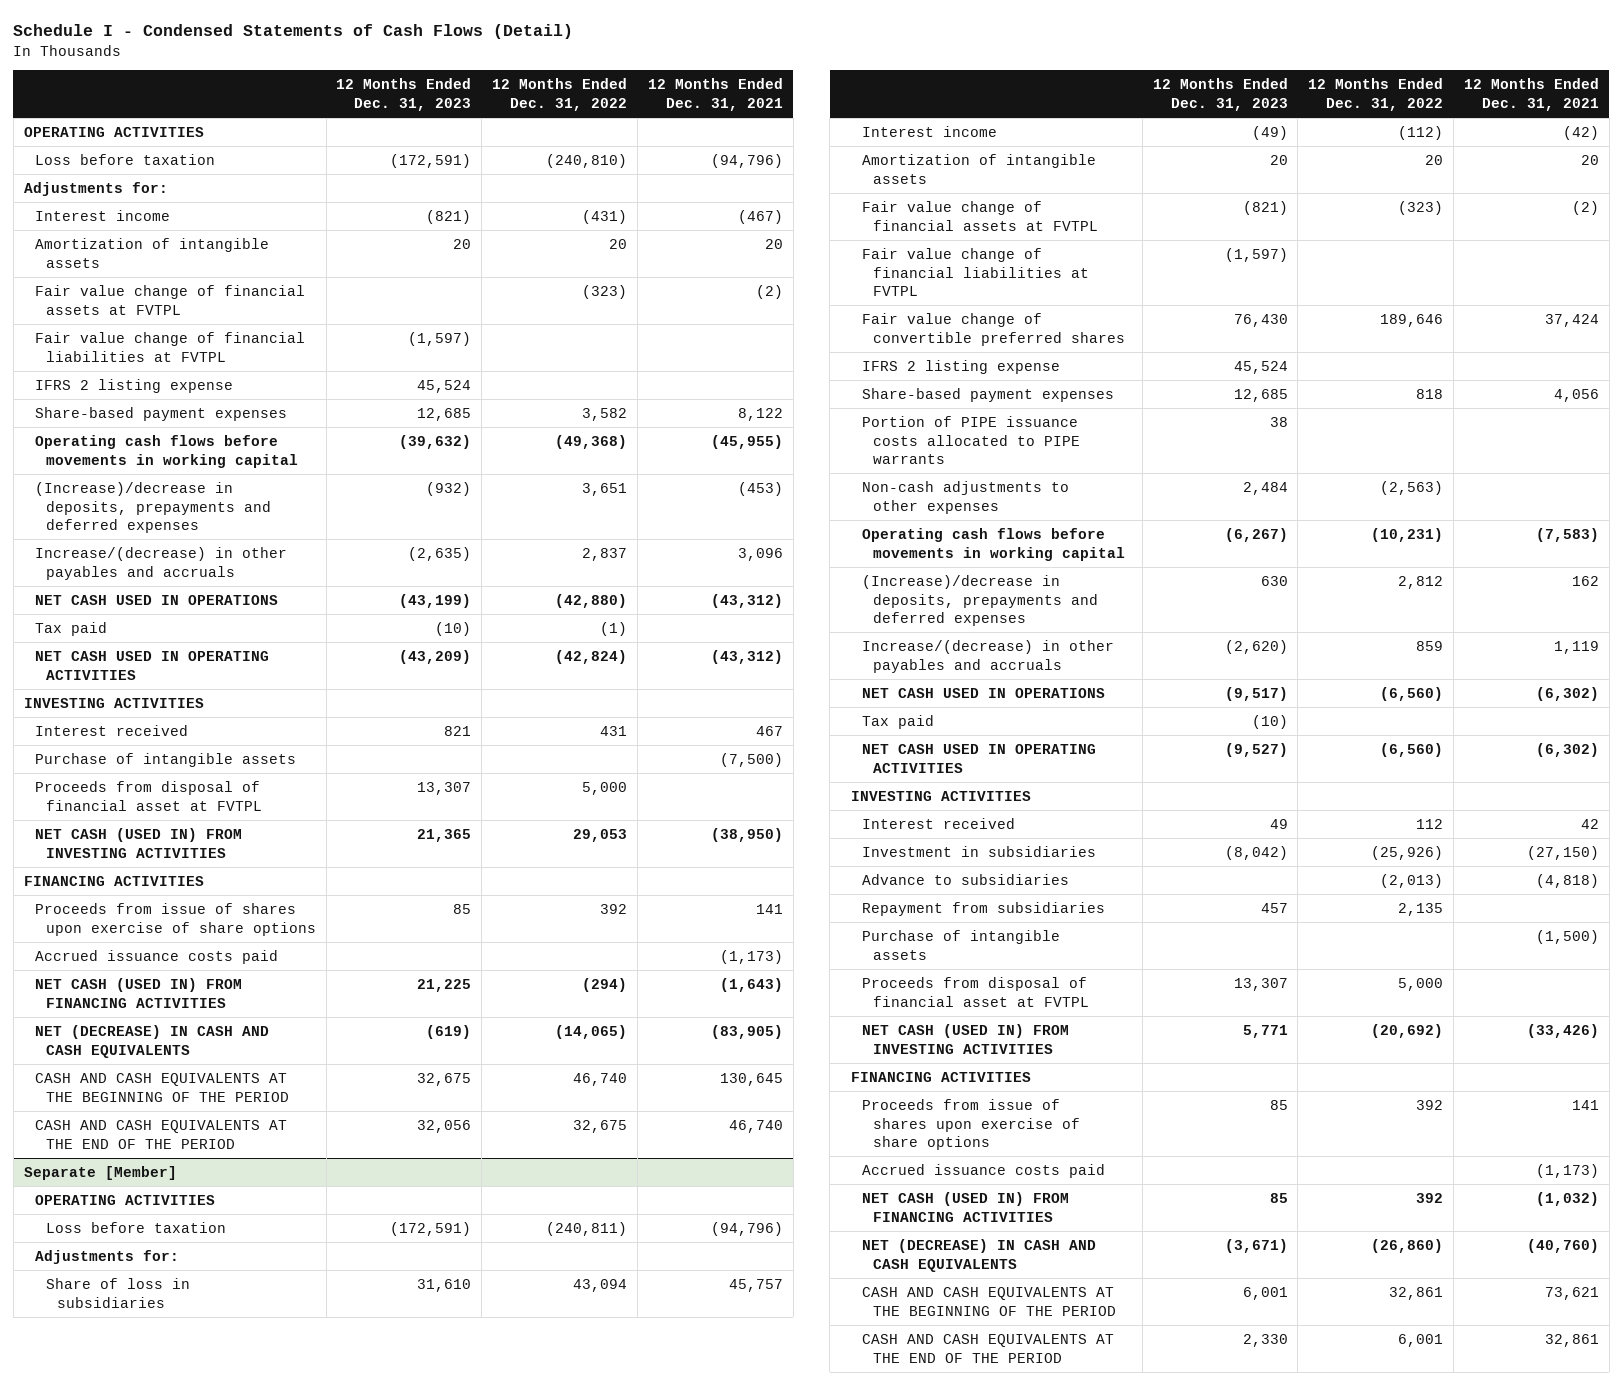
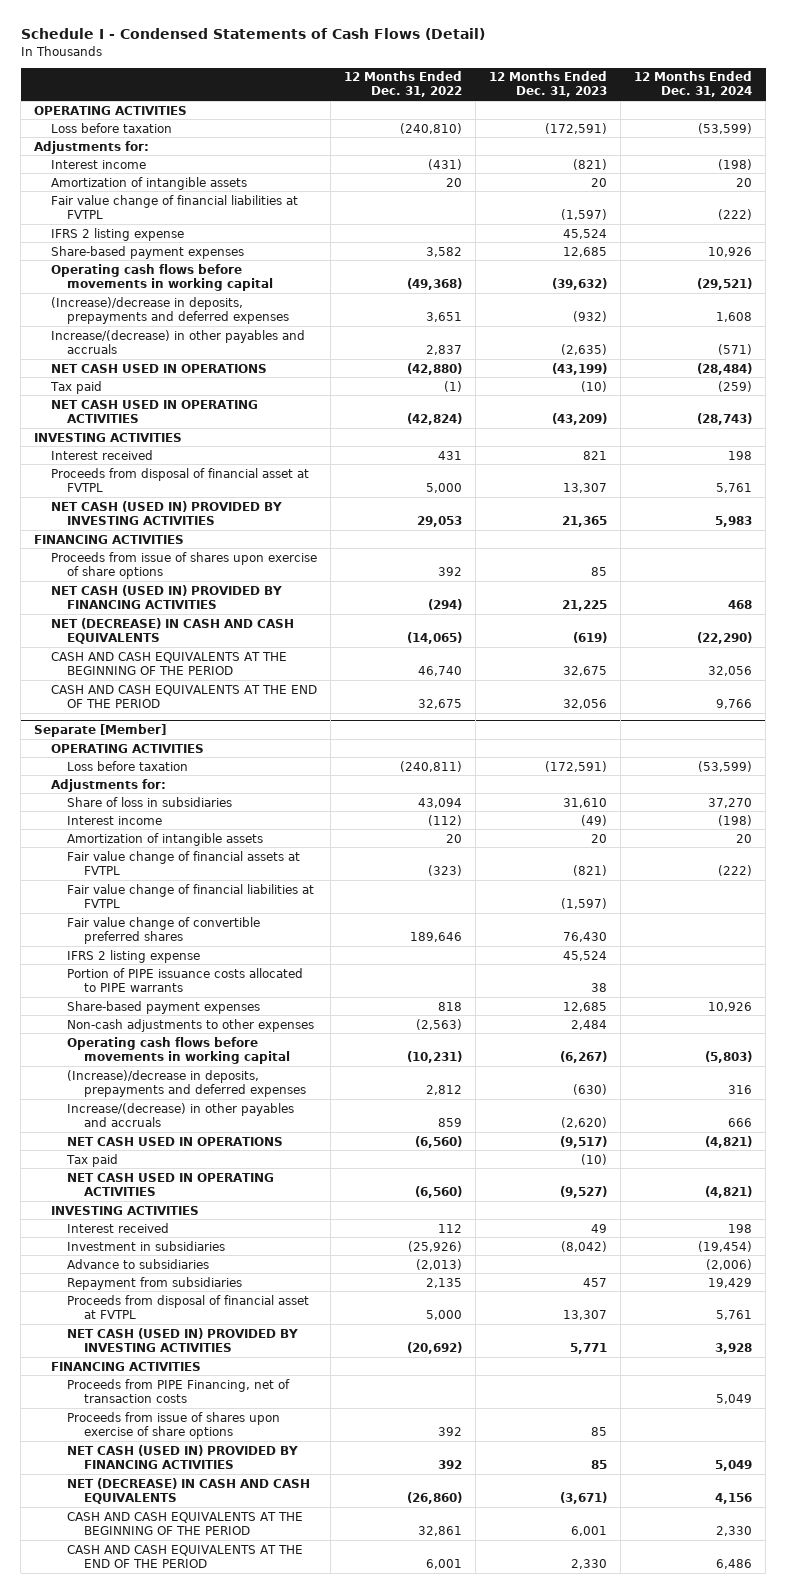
- | 12 Months Ended Dec. 31, 2023 | 12 Months Ended Dec. 31, 2022 | 12 Months Ended Dec. 31, 2021
+ | 12 Months Ended Dec. 31, 2022 | 12 Months Ended Dec. 31, 2023 | 12 Months Ended Dec. 31, 2024
- Fair value change of financial assets at FVTPL | | (323) | (2)
- Purchase of intangible assets | | | (7,500)
- NET CASH (USED IN) FROM INVESTING ACTIVITIES | 21,365 | 29,053 | (38,950)
+ NET CASH (USED IN) PROVIDED BY INVESTING ACTIVITIES | 29,053 | 21,365 | 5,983
- Accrued issuance costs paid | | | (1,173)
- NET CASH (USED IN) FROM FINANCING ACTIVITIES | 21,225 | (294) | (1,643)
+ NET CASH (USED IN) PROVIDED BY FINANCING ACTIVITIES | (294) | 21,225 | 468
@ Separate [Member]
moved down: Share-based payment expenses | 818 | 12,685 | 10,926
- (Increase)/decrease in deposits, prepayments and deferred expenses | 630 | 2,812 | 162
+ (Increase)/decrease in deposits, prepayments and deferred expenses | 2,812 | (630) | 316
- Purchase of intangible assets | | | (1,500)
- NET CASH (USED IN) FROM INVESTING ACTIVITIES | 5,771 | (20,692) | (33,426)
+ NET CASH (USED IN) PROVIDED BY INVESTING ACTIVITIES | (20,692) | 5,771 | 3,928
+ Proceeds from PIPE Financing, net of transaction costs | | | 5,049
- Accrued issuance costs paid | | | (1,173)
- NET CASH (USED IN) FROM FINANCING ACTIVITIES | 85 | 392 | (1,032)
+ NET CASH (USED IN) PROVIDED BY FINANCING ACTIVITIES | 392 | 85 | 5,049

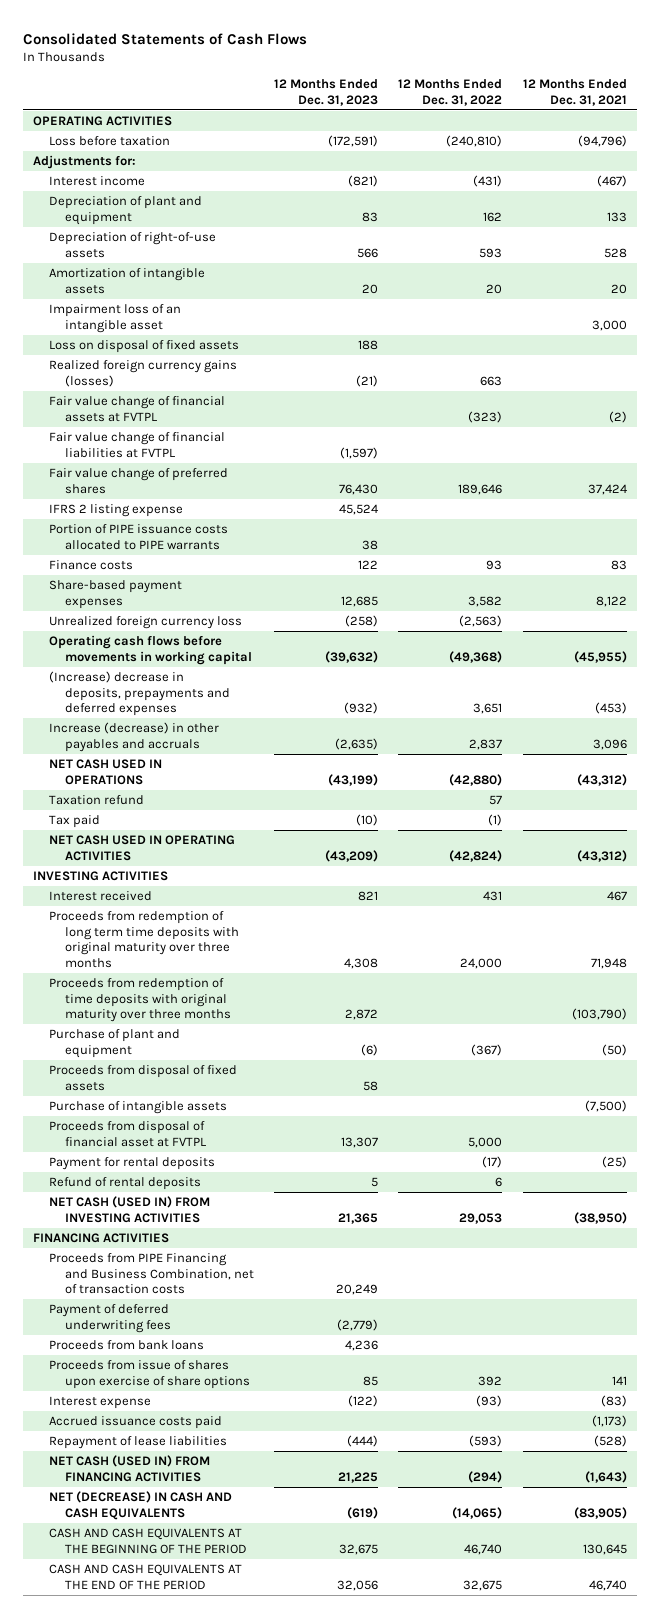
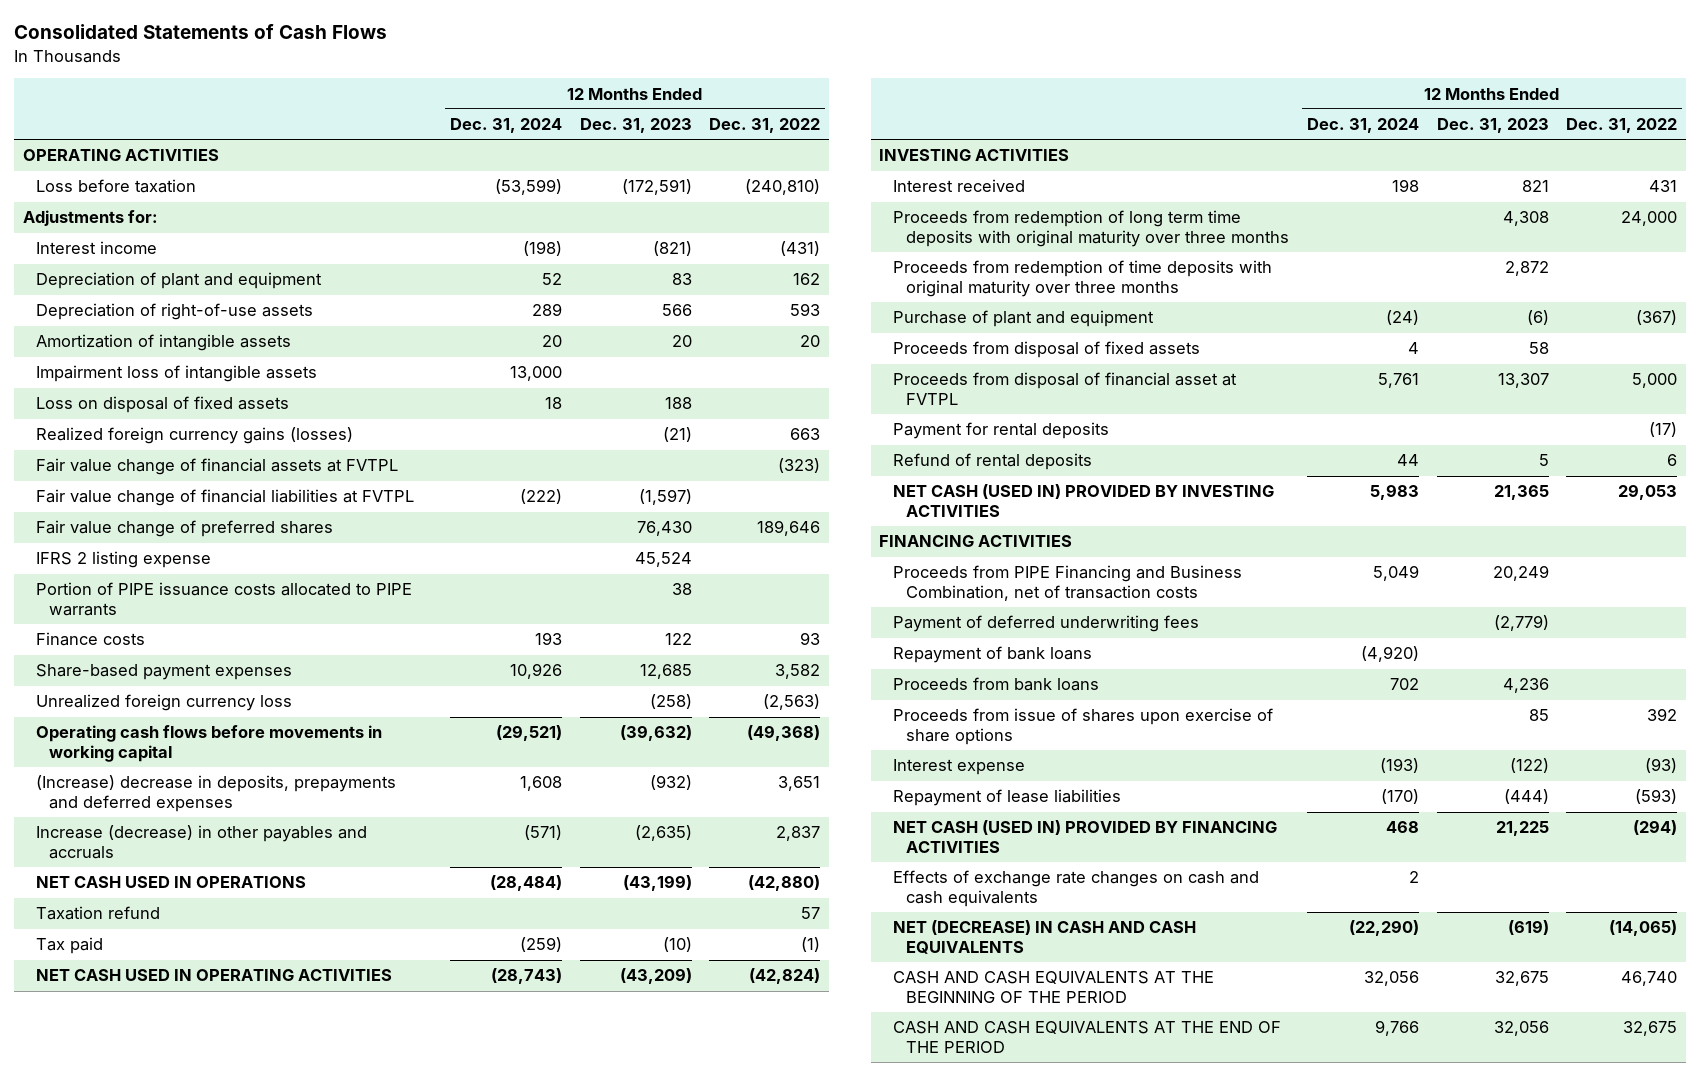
- | 12 Months Ended Dec. 31, 2023 | 12 Months Ended Dec. 31, 2022 | 12 Months Ended Dec. 31, 2021
+ | 12 Months Ended Dec. 31, 2024 | 12 Months Ended Dec. 31, 2023 | 12 Months Ended Dec. 31, 2022
- Impairment loss of an intangible asset | | | 3,000
+ Impairment loss of intangible assets | 13,000 | |
- Purchase of intangible assets | | | (7,500)
- NET CASH (USED IN) FROM INVESTING ACTIVITIES | 21,365 | 29,053 | (38,950)
+ NET CASH (USED IN) PROVIDED BY INVESTING ACTIVITIES | 5,983 | 21,365 | 29,053
+ Repayment of bank loans | (4,920) | |
- Accrued issuance costs paid | | | (1,173)
- NET CASH (USED IN) FROM FINANCING ACTIVITIES | 21,225 | (294) | (1,643)
+ NET CASH (USED IN) PROVIDED BY FINANCING ACTIVITIES | 468 | 21,225 | (294)
+ Effects of exchange rate changes on cash and cash equivalents | 2 | |

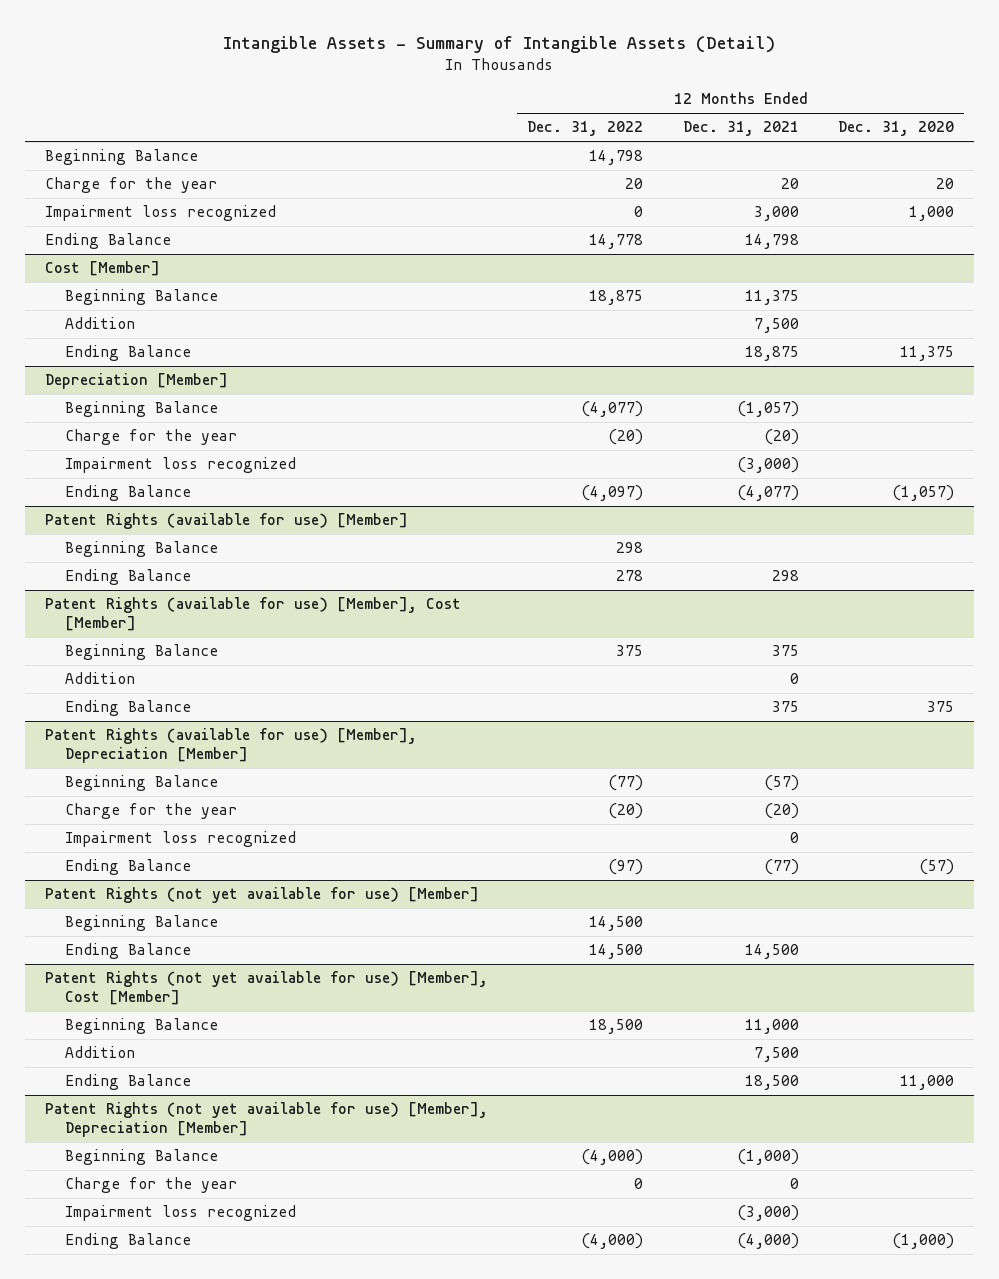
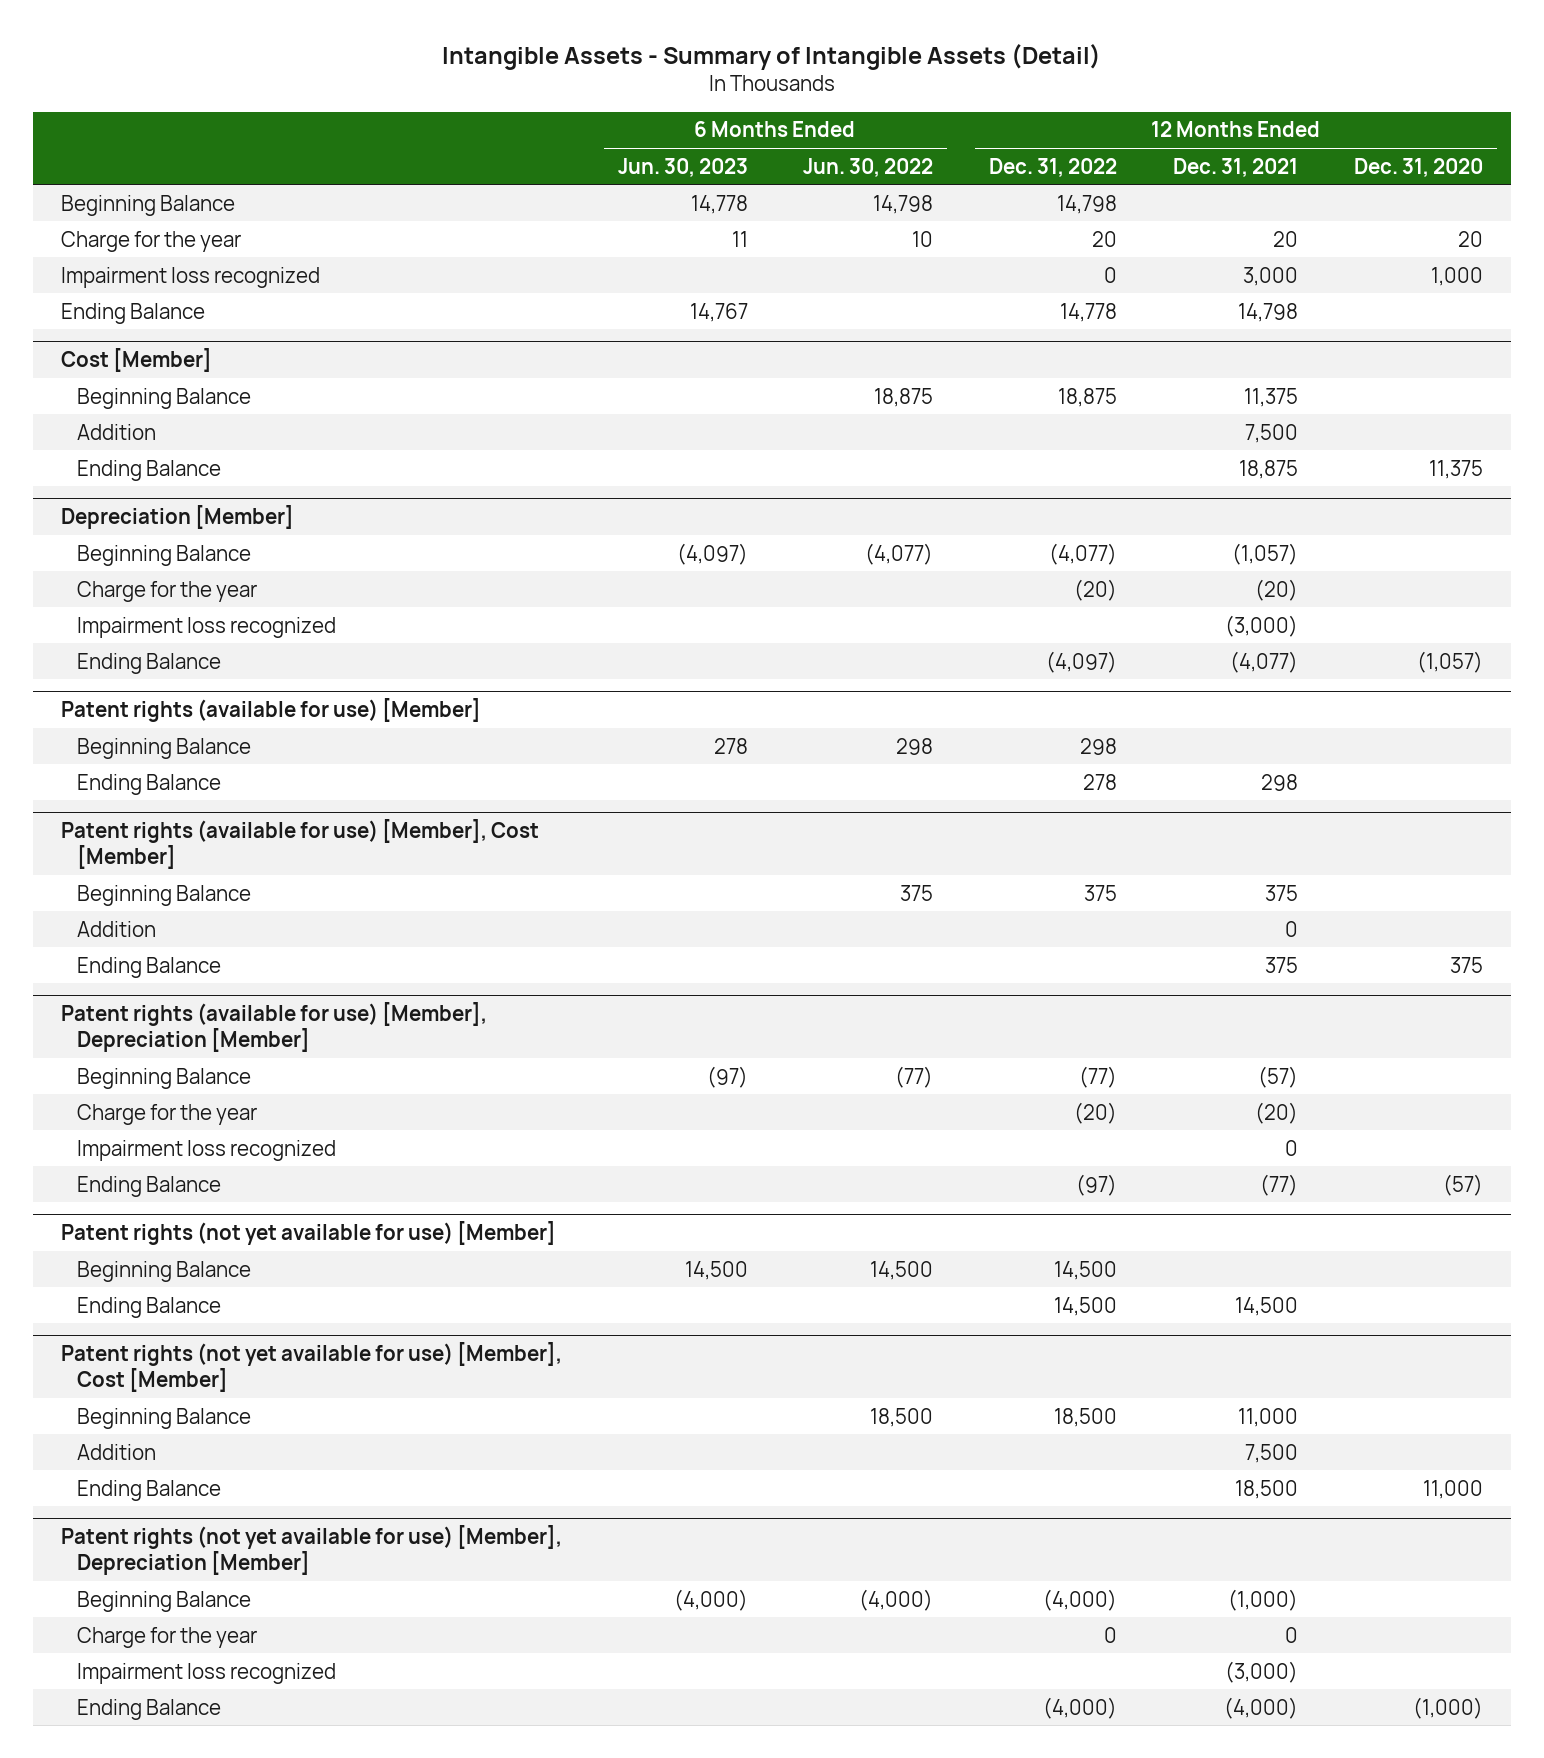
- | 12 Months Ended Dec. 31, 2022 | 12 Months Ended Dec. 31, 2021 | 12 Months Ended Dec. 31, 2020
+ | 6 Months Ended Jun. 30, 2023 | 6 Months Ended Jun. 30, 2022 | 12 Months Ended Dec. 31, 2022 | 12 Months Ended Dec. 31, 2021 | 12 Months Ended Dec. 31, 2020
- Patent Rights (available for use) [Member]
+ Patent rights (available for use) [Member]
- Patent Rights (available for use) [Member], Cost [Member]
+ Patent rights (available for use) [Member], Cost [Member]
- Patent Rights (available for use) [Member], Depreciation [Member]
+ Patent rights (available for use) [Member], Depreciation [Member]
- Patent Rights (not yet available for use) [Member]
+ Patent rights (not yet available for use) [Member]
- Patent Rights (not yet available for use) [Member], Cost [Member]
+ Patent rights (not yet available for use) [Member], Cost [Member]
- Patent Rights (not yet available for use) [Member], Depreciation [Member]
+ Patent rights (not yet available for use) [Member], Depreciation [Member]

